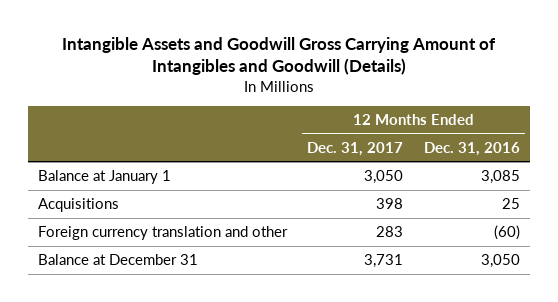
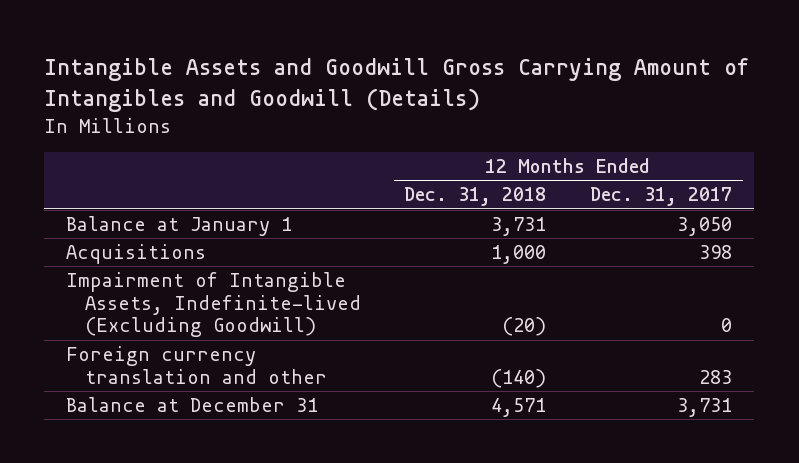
- | 12 Months Ended Dec. 31, 2017 | 12 Months Ended Dec. 31, 2016
+ | 12 Months Ended Dec. 31, 2018 | 12 Months Ended Dec. 31, 2017
+ Impairment of Intangible Assets, Indefinite-lived (Excluding Goodwill) | (20) | 0

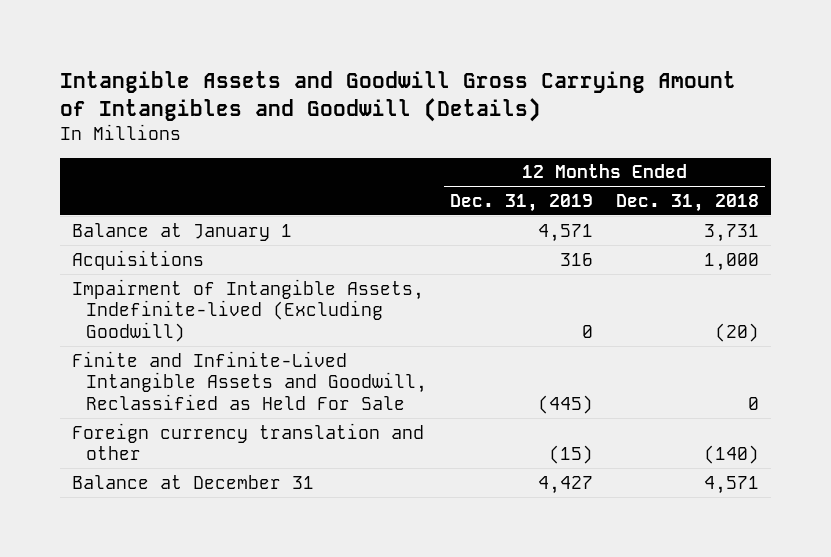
- | 12 Months Ended Dec. 31, 2018 | 12 Months Ended Dec. 31, 2017
+ | 12 Months Ended Dec. 31, 2019 | 12 Months Ended Dec. 31, 2018
+ Finite and Infinite-Lived Intangible Assets and Goodwill, Reclassified as Held For Sale | (445) | 0

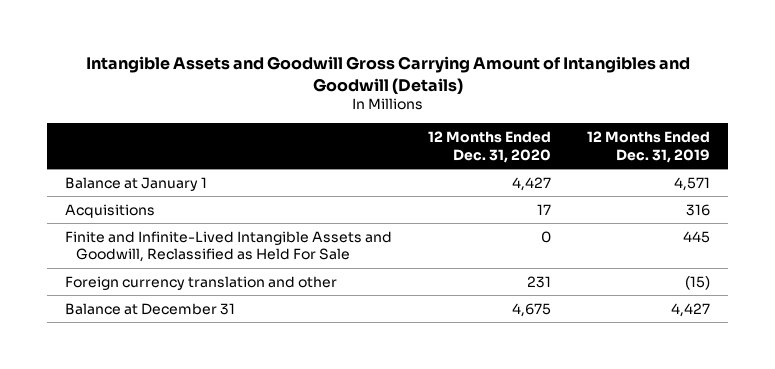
- | 12 Months Ended Dec. 31, 2019 | 12 Months Ended Dec. 31, 2018
+ | 12 Months Ended Dec. 31, 2020 | 12 Months Ended Dec. 31, 2019
- Impairment of Intangible Assets, Indefinite-lived (Excluding Goodwill) | 0 | (20)
- Finite and Infinite-Lived Intangible Assets and Goodwill, Reclassified as Held For Sale | (445) | 0
+ Finite and Infinite-Lived Intangible Assets and Goodwill, Reclassified as Held For Sale | 0 | 445

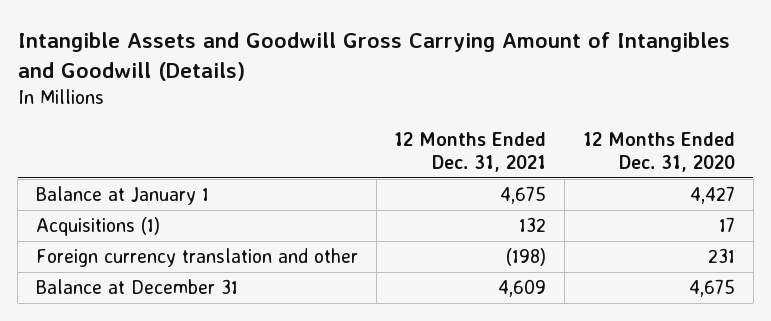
- | 12 Months Ended Dec. 31, 2020 | 12 Months Ended Dec. 31, 2019
+ | 12 Months Ended Dec. 31, 2021 | 12 Months Ended Dec. 31, 2020
- Acquisitions | 17 | 316
- Finite and Infinite-Lived Intangible Assets and Goodwill, Reclassified as Held For Sale | 0 | 445
+ Acquisitions (1) | 132 | 17

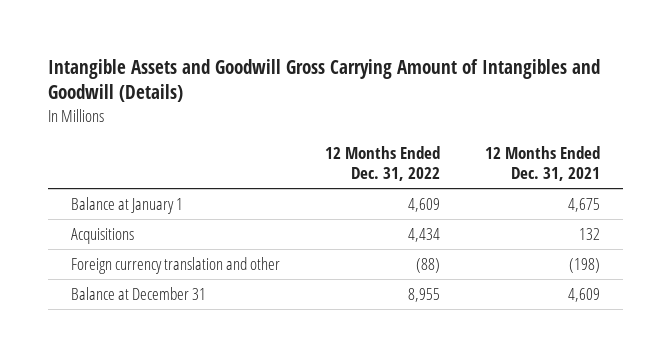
- | 12 Months Ended Dec. 31, 2021 | 12 Months Ended Dec. 31, 2020
+ | 12 Months Ended Dec. 31, 2022 | 12 Months Ended Dec. 31, 2021
- Acquisitions (1) | 132 | 17
+ Acquisitions | 4,434 | 132

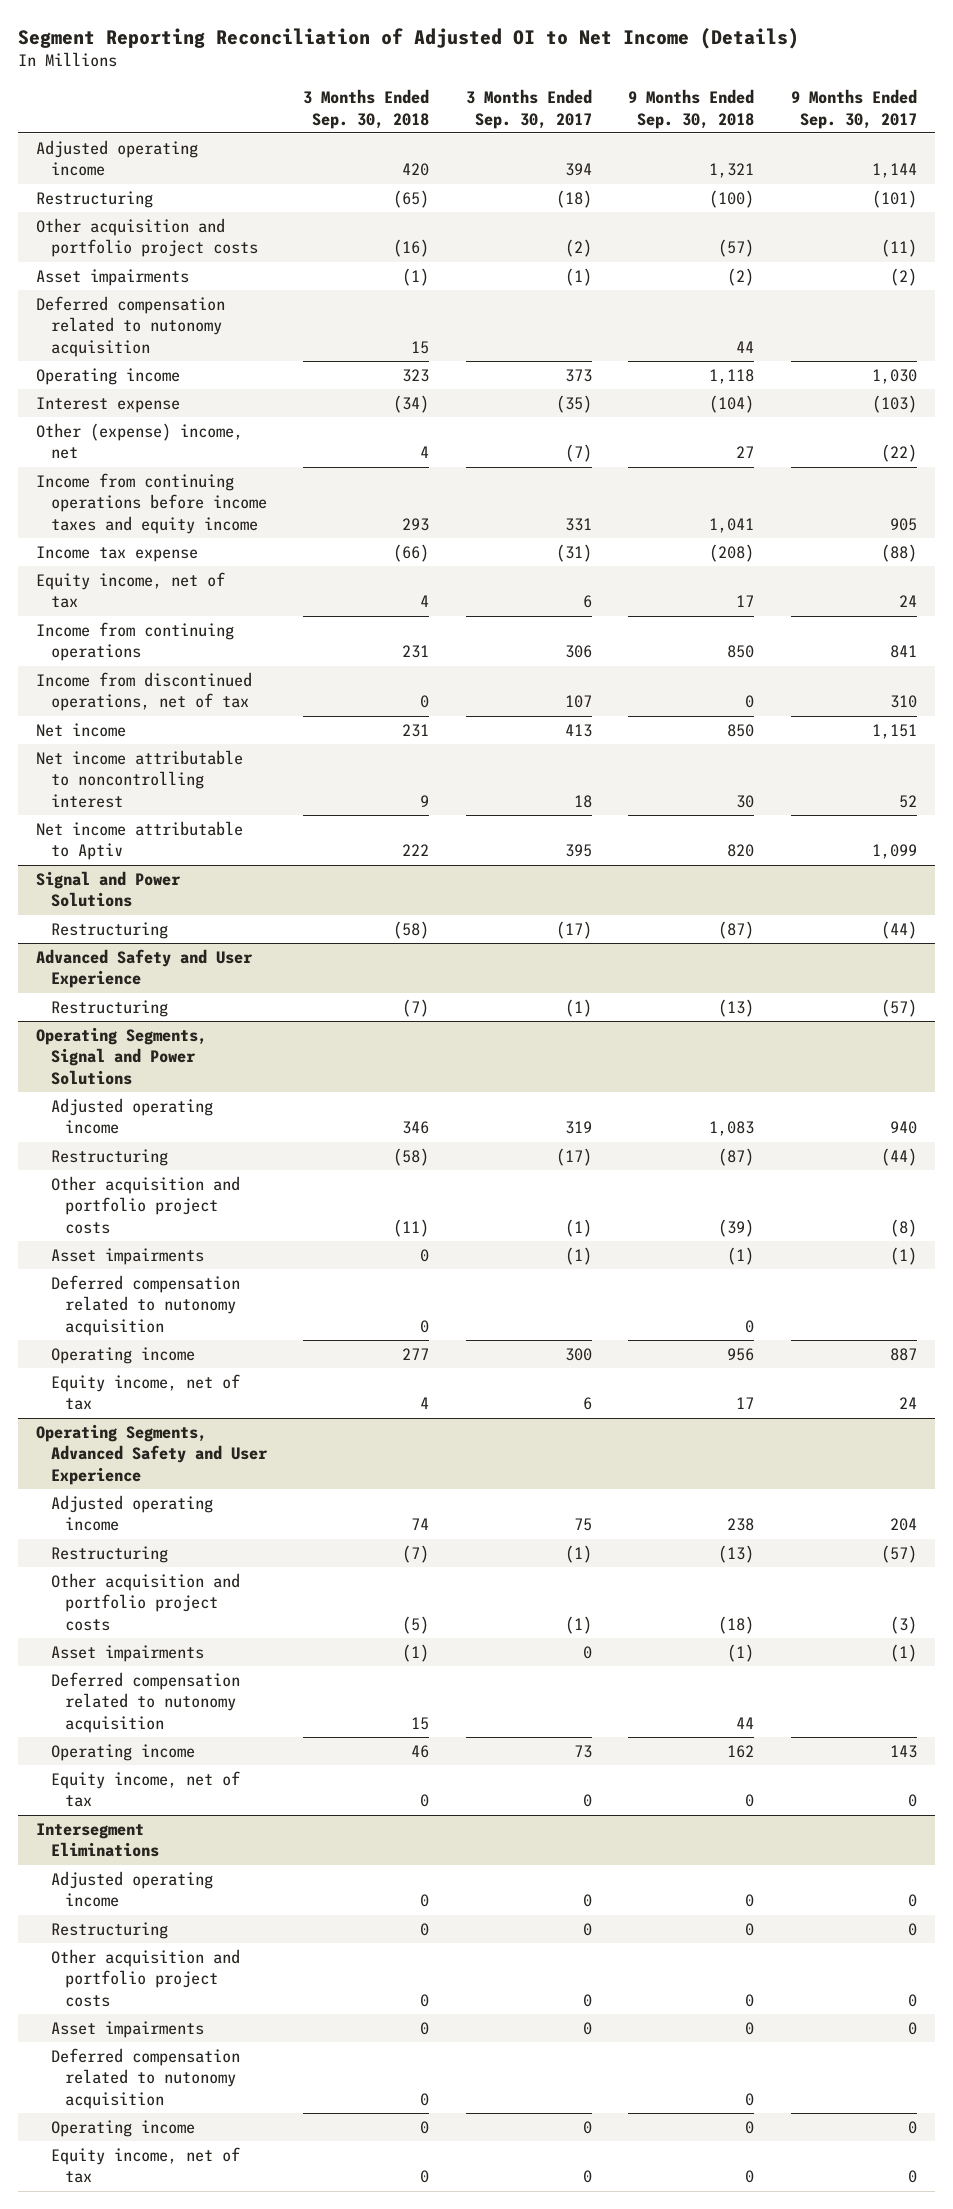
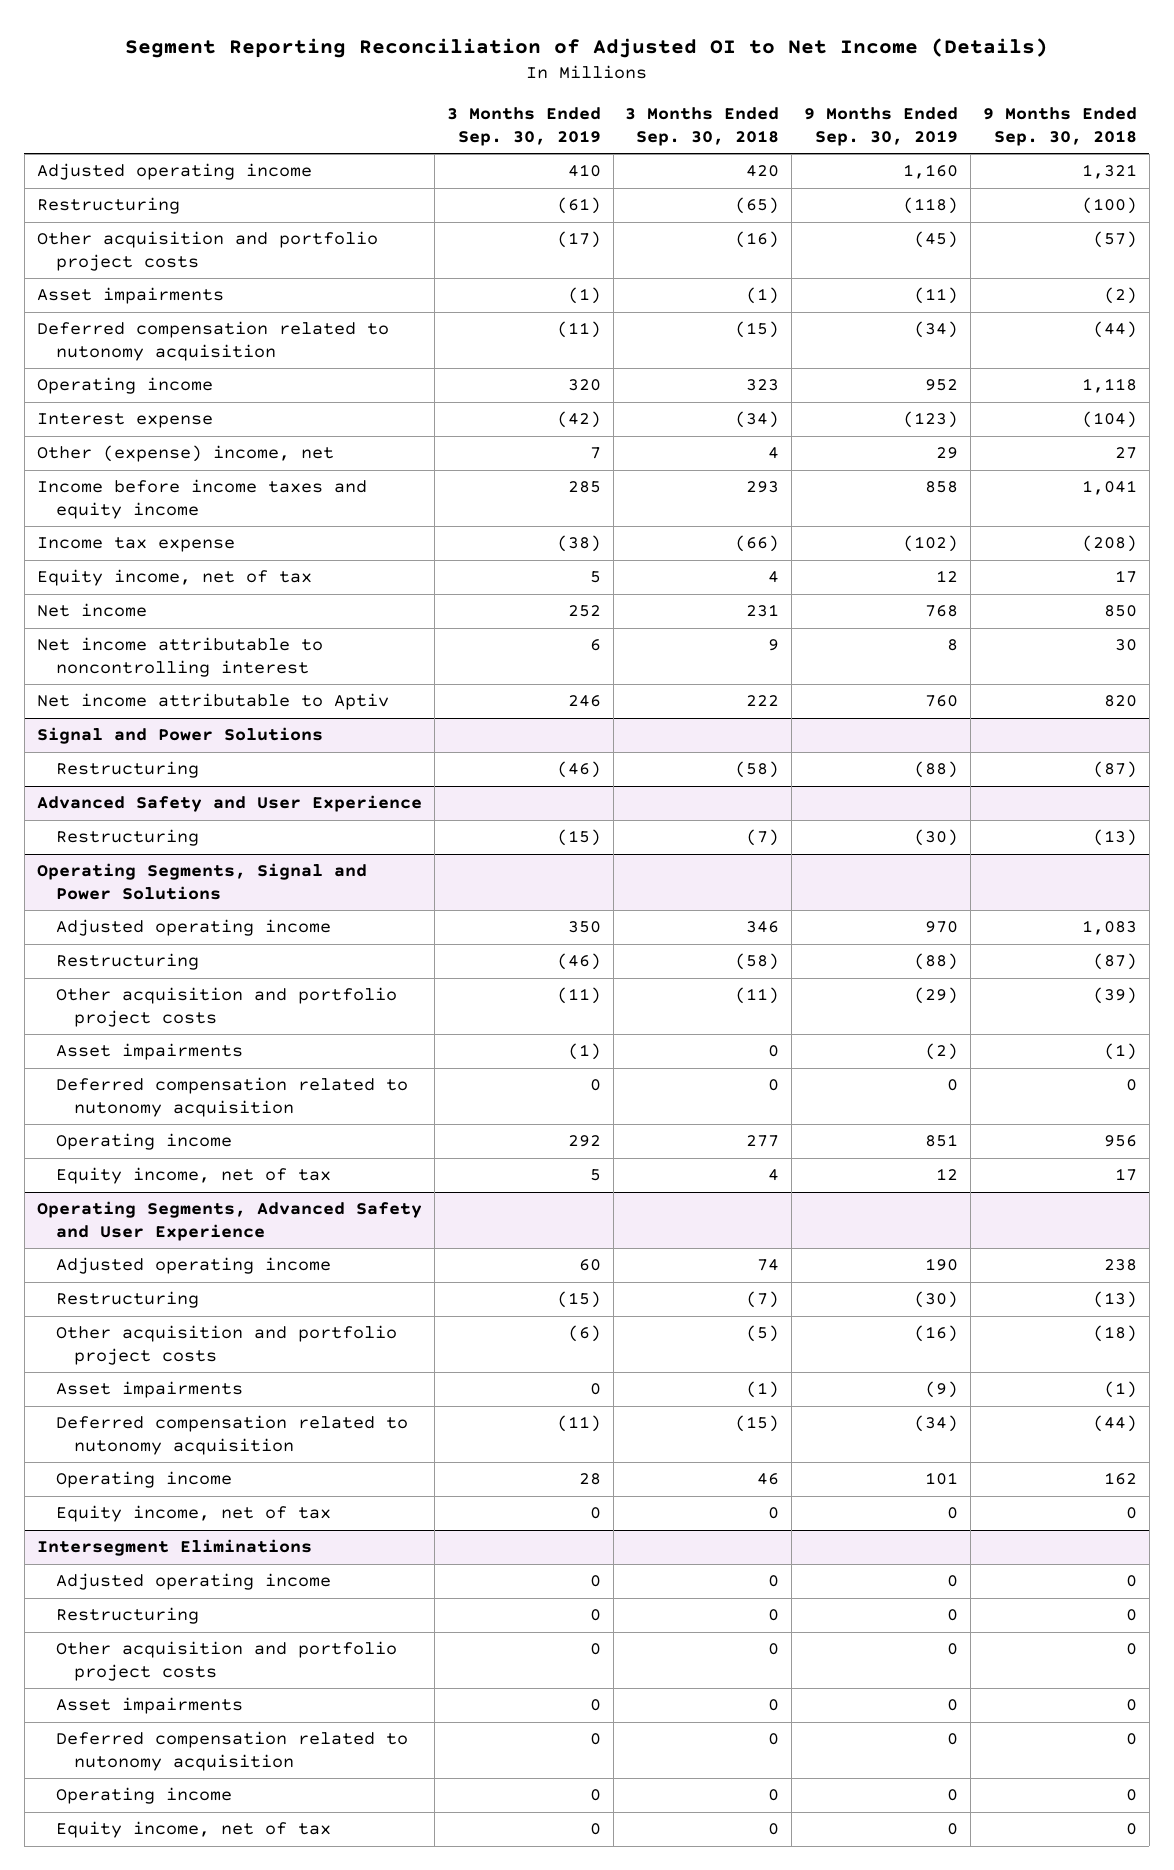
- | 3 Months Ended Sep. 30, 2018 | 3 Months Ended Sep. 30, 2017 | 9 Months Ended Sep. 30, 2018 | 9 Months Ended Sep. 30, 2017
+ | 3 Months Ended Sep. 30, 2019 | 3 Months Ended Sep. 30, 2018 | 9 Months Ended Sep. 30, 2019 | 9 Months Ended Sep. 30, 2018
- Deferred compensation related to nutonomy acquisition | 15 | | 44 |
+ Deferred compensation related to nutonomy acquisition | (11) | (15) | (34) | (44)
- Income from continuing operations before income taxes and equity income | 293 | 331 | 1,041 | 905
+ Income before income taxes and equity income | 285 | 293 | 858 | 1,041
- Income from continuing operations | 231 | 306 | 850 | 841
- Income from discontinued operations, net of tax | 0 | 107 | 0 | 310
@ Operating Segments, Advanced Safety and User Experience
- Deferred compensation related to nutonomy acquisition | 15 | | 44 |
+ Deferred compensation related to nutonomy acquisition | (11) | (15) | (34) | (44)

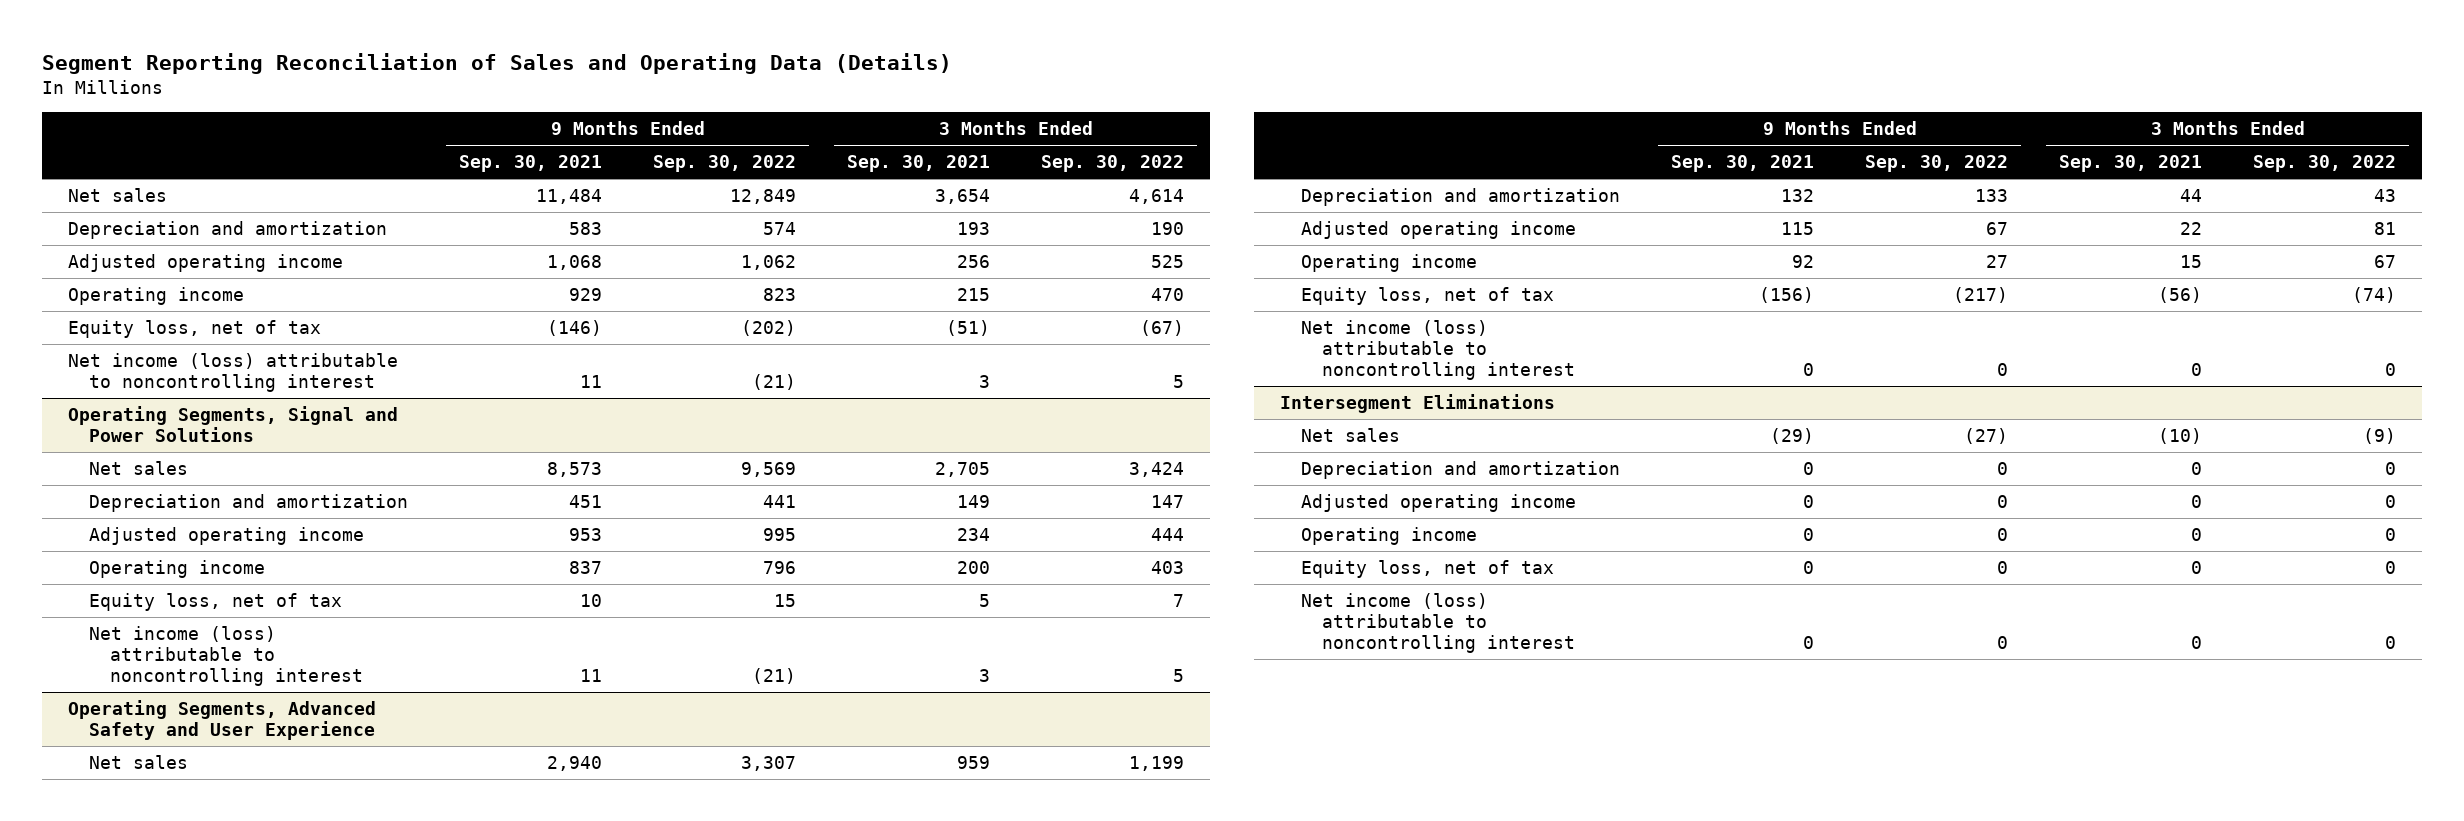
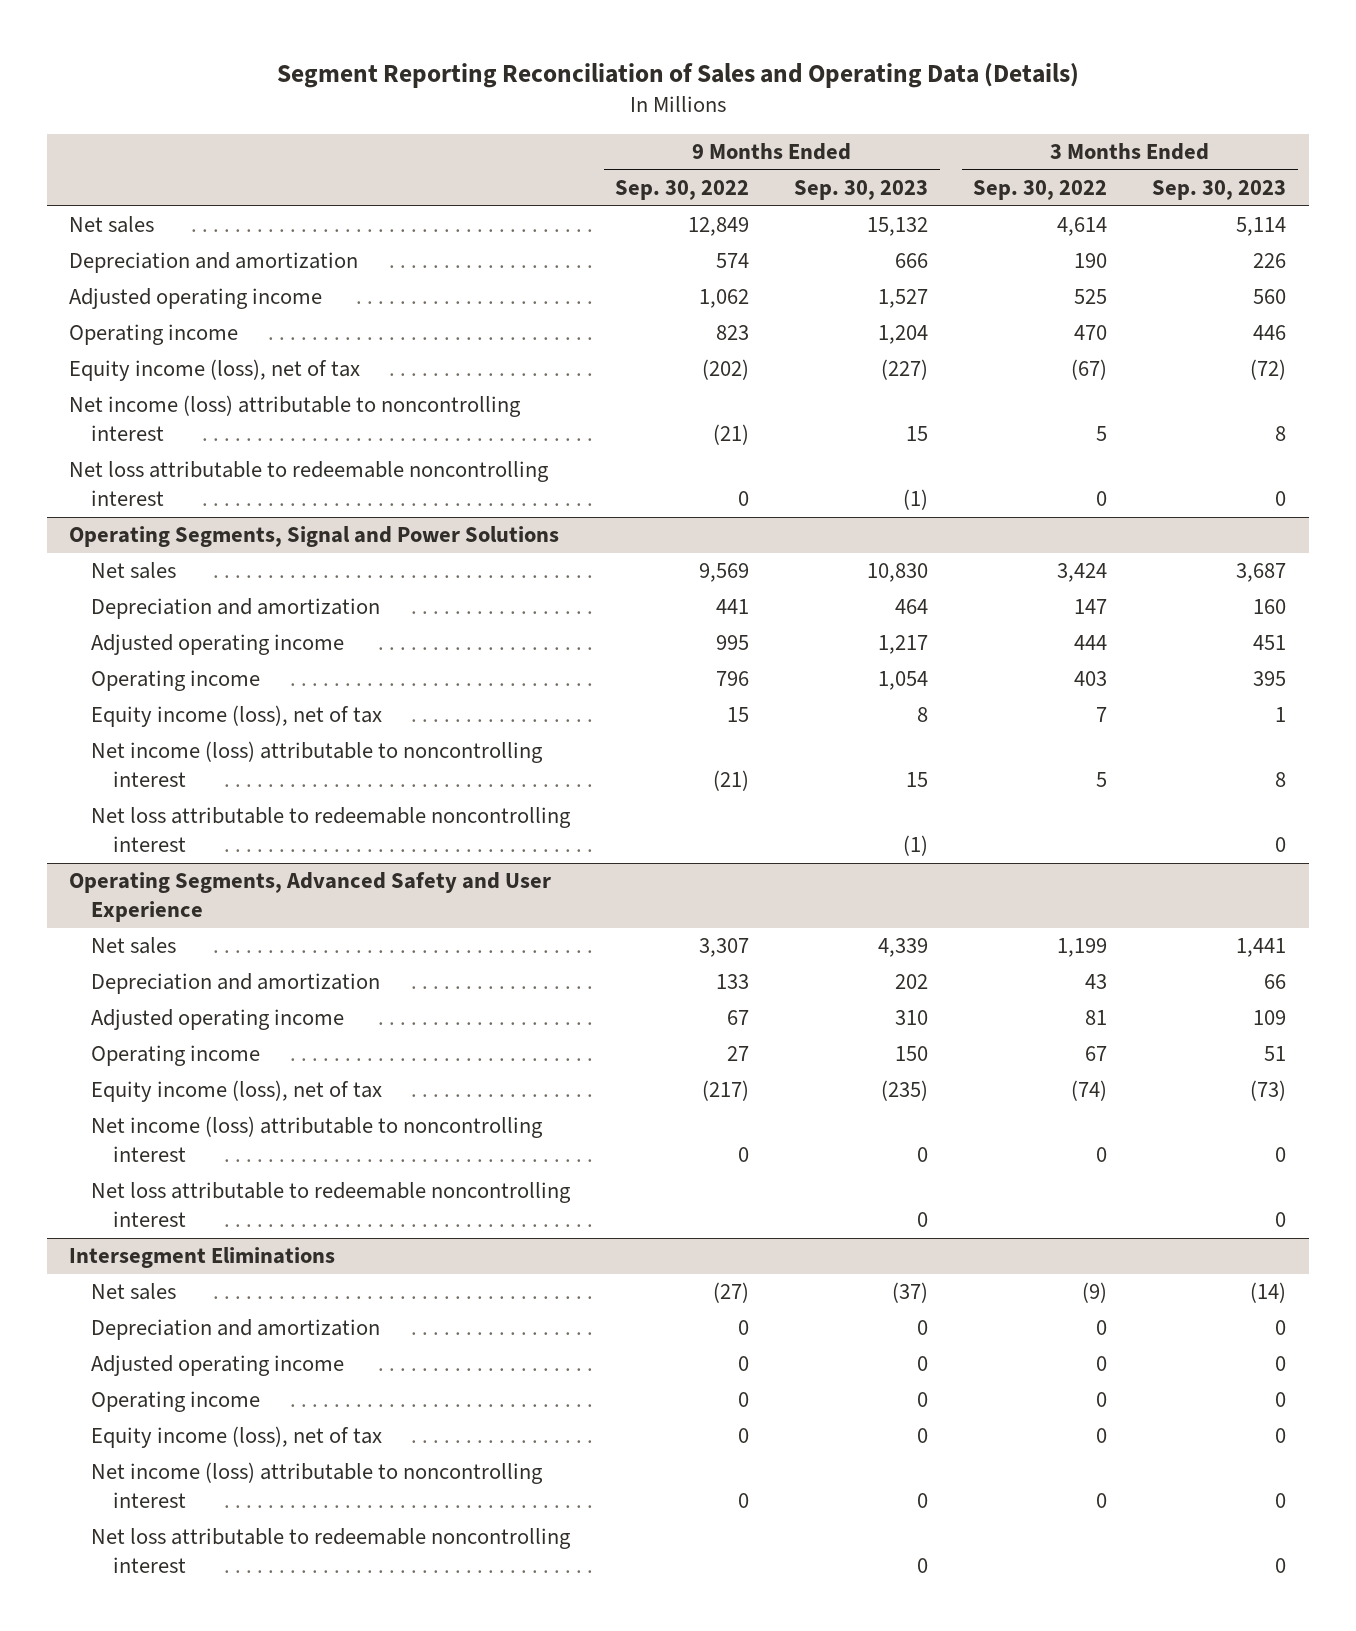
- | 9 Months Ended Sep. 30, 2021 | 9 Months Ended Sep. 30, 2022 | 3 Months Ended Sep. 30, 2021 | 3 Months Ended Sep. 30, 2022
+ | 9 Months Ended Sep. 30, 2022 | 9 Months Ended Sep. 30, 2023 | 3 Months Ended Sep. 30, 2022 | 3 Months Ended Sep. 30, 2023
- Equity loss, net of tax | (146) | (202) | (51) | (67)
+ Equity income (loss), net of tax | (202) | (227) | (67) | (72)
+ Net loss attributable to redeemable noncontrolling interest | 0 | (1) | 0 | 0
@ Operating Segments, Signal and Power Solutions
- Equity loss, net of tax | 10 | 15 | 5 | 7
+ Equity income (loss), net of tax | 15 | 8 | 7 | 1
+ Net loss attributable to redeemable noncontrolling interest | | (1) | | 0
@ Operating Segments, Advanced Safety and User Experience
- Equity loss, net of tax | (156) | (217) | (56) | (74)
+ Equity income (loss), net of tax | (217) | (235) | (74) | (73)
+ Net loss attributable to redeemable noncontrolling interest | | 0 | | 0
@ Intersegment Eliminations
- Equity loss, net of tax | 0 | 0 | 0 | 0
+ Equity income (loss), net of tax | 0 | 0 | 0 | 0
+ Net loss attributable to redeemable noncontrolling interest | | 0 | | 0

